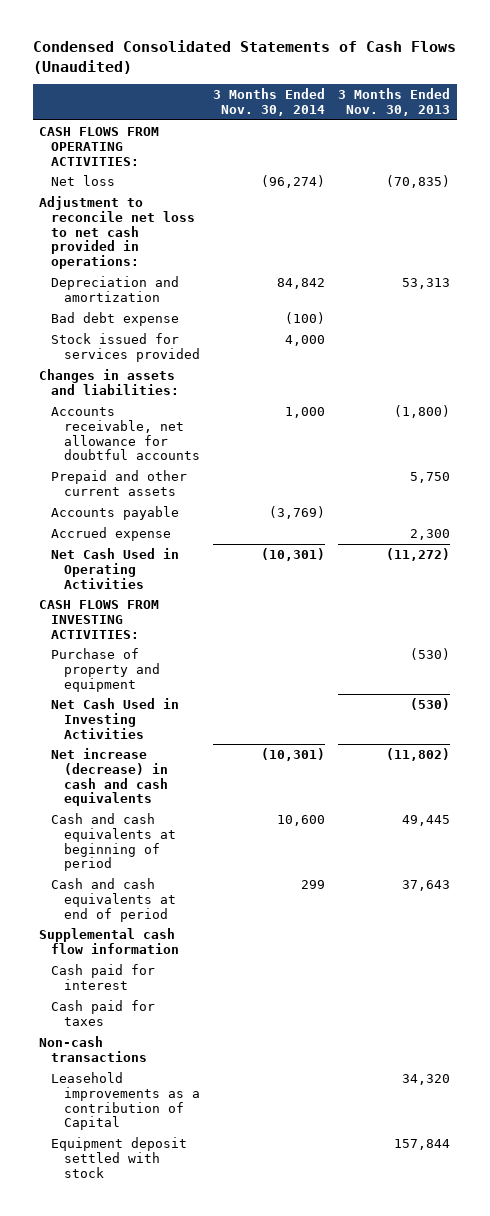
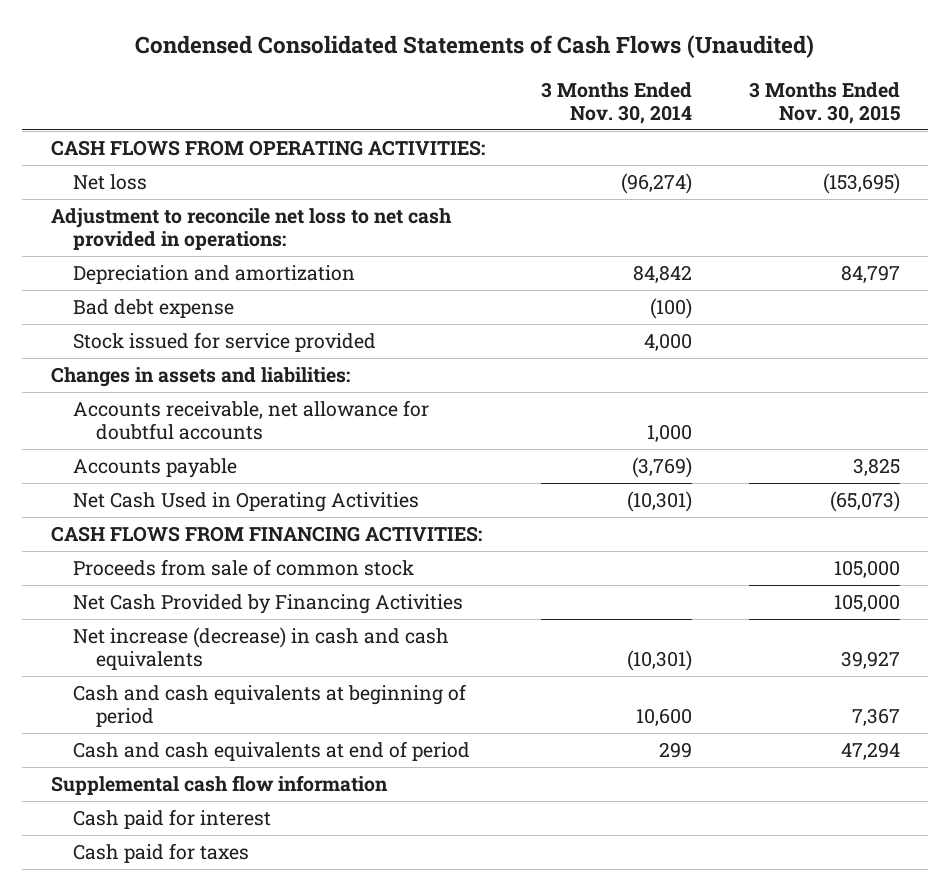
- | 3 Months Ended Nov. 30, 2014 | 3 Months Ended Nov. 30, 2013
+ | 3 Months Ended Nov. 30, 2014 | 3 Months Ended Nov. 30, 2015
- Stock issued for services provided | 4,000 |
+ Stock issued for service provided | 4,000 |
- Prepaid and other current assets | | 5,750
- Accrued expense | | 2,300
- CASH FLOWS FROM INVESTING ACTIVITIES:
- Purchase of property and equipment | | (530)
- Net Cash Used in Investing Activities | | (530)
+ CASH FLOWS FROM FINANCING ACTIVITIES:
+ Proceeds from sale of common stock | | 105,000
+ Net Cash Provided by Financing Activities | | 105,000
- Non-cash transactions
- Leasehold improvements as a contribution of Capital | | 34,320
- Equipment deposit settled with stock | | 157,844

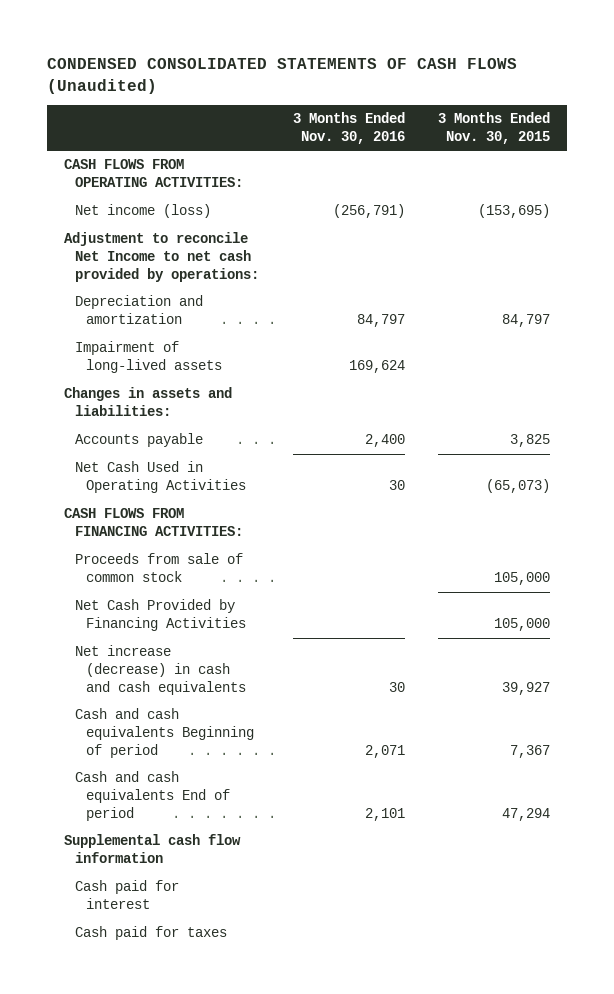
- Condensed Consolidated Statements of Cash Flows (Unaudited)
+ CONDENSED CONSOLIDATED STATEMENTS OF CASH FLOWS (Unaudited)
- | 3 Months Ended Nov. 30, 2014 | 3 Months Ended Nov. 30, 2015
+ | 3 Months Ended Nov. 30, 2016 | 3 Months Ended Nov. 30, 2015
- Net loss | (96,274) | (153,695)
- Adjustment to reconcile net loss to net cash provided in operations:
+ Net income (loss) | (256,791) | (153,695)
+ Adjustment to reconcile Net Income to net cash provided by operations:
- Bad debt expense | (100) |
- Stock issued for service provided | 4,000 |
+ Impairment of long-lived assets | 169,624 |
- Accounts receivable, net allowance for doubtful accounts | 1,000 |
- Cash and cash equivalents at beginning of period | 10,600 | 7,367
- Cash and cash equivalents at end of period | 299 | 47,294
+ Cash and cash equivalents Beginning of period | 2,071 | 7,367
+ Cash and cash equivalents End of period | 2,101 | 47,294

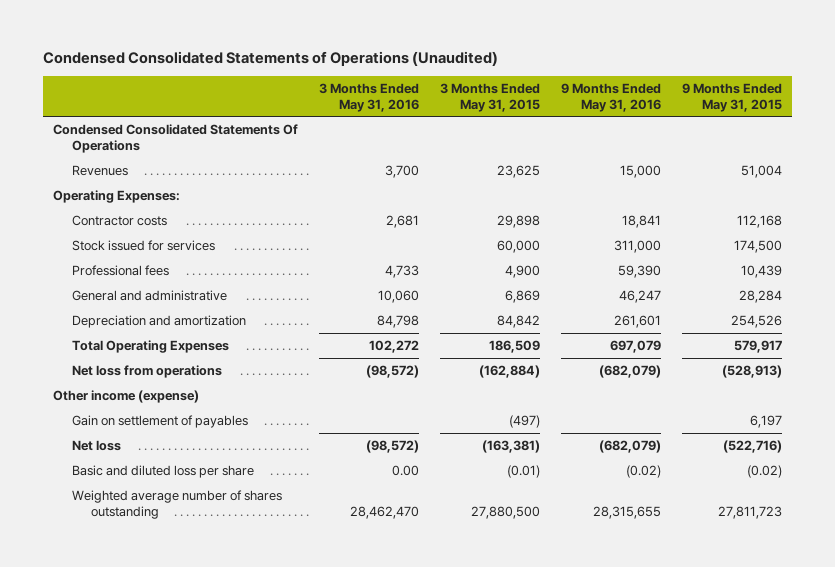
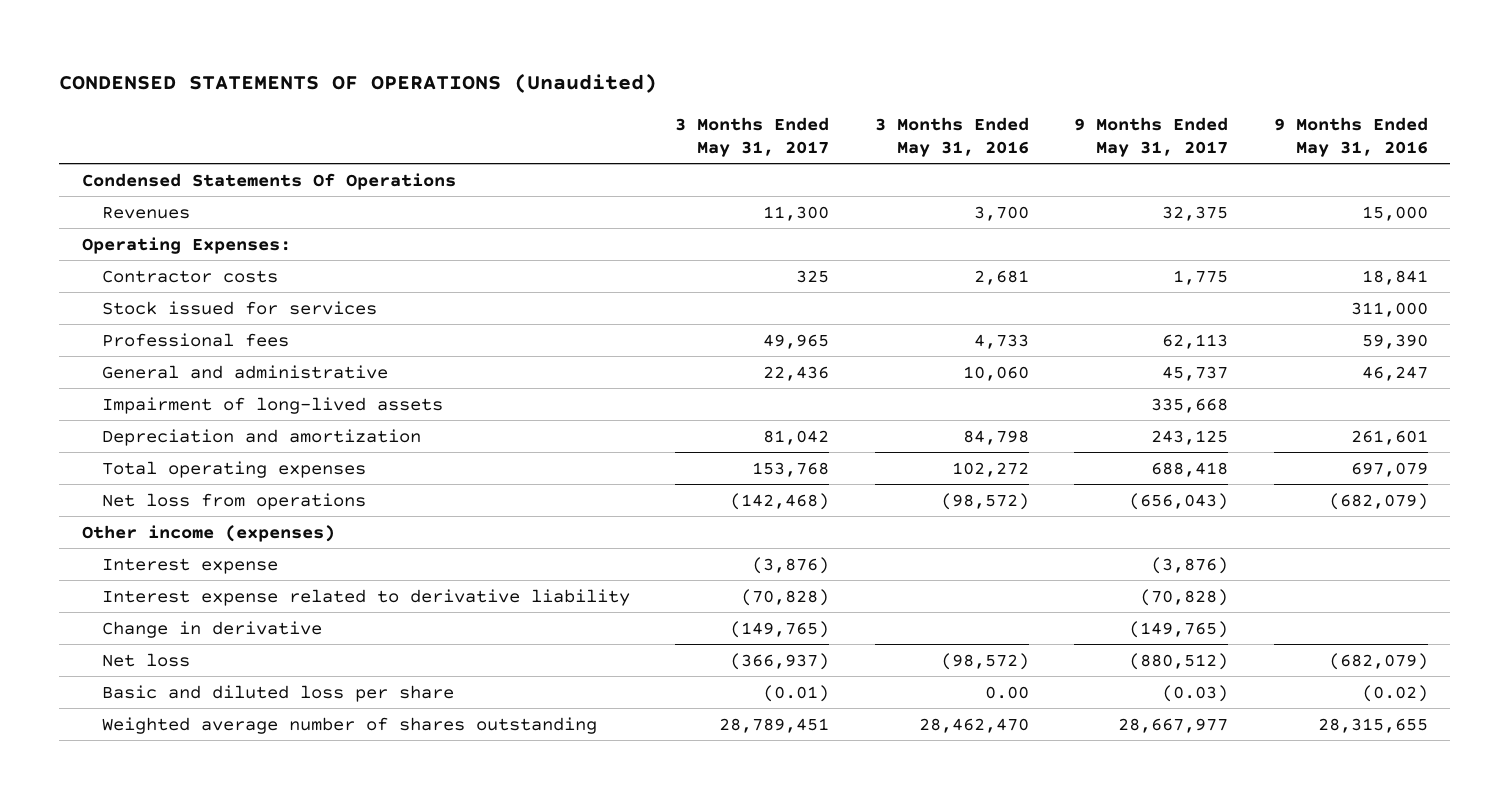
- Condensed Consolidated Statements of Operations (Unaudited)
+ CONDENSED STATEMENTS OF OPERATIONS (Unaudited)
- | 3 Months Ended May 31, 2016 | 3 Months Ended May 31, 2015 | 9 Months Ended May 31, 2016 | 9 Months Ended May 31, 2015
+ | 3 Months Ended May 31, 2017 | 3 Months Ended May 31, 2016 | 9 Months Ended May 31, 2017 | 9 Months Ended May 31, 2016
- Condensed Consolidated Statements Of Operations
+ Condensed Statements Of Operations
+ Impairment of long-lived assets | | | 335,668 |
- Total Operating Expenses | 102,272 | 186,509 | 697,079 | 579,917
+ Total operating expenses | 153,768 | 102,272 | 688,418 | 697,079
- Other income (expense)
- Gain on settlement of payables | | (497) | | 6,197
+ Other income (expenses)
+ Interest expense | (3,876) | | (3,876) |
+ Interest expense related to derivative liability | (70,828) | | (70,828) |
+ Change in derivative | (149,765) | | (149,765) |

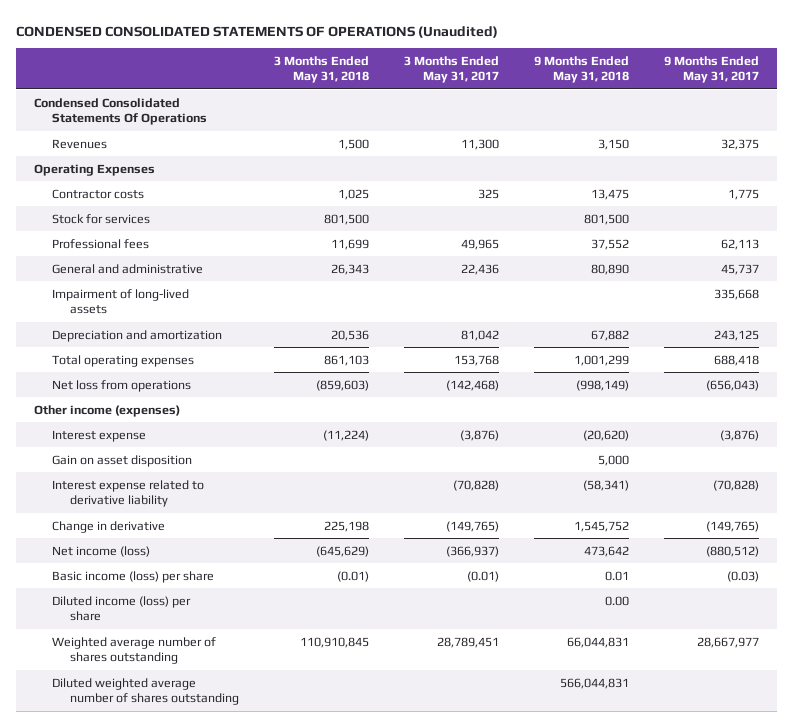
- CONDENSED STATEMENTS OF OPERATIONS (Unaudited)
+ CONDENSED CONSOLIDATED STATEMENTS OF OPERATIONS (Unaudited)
- | 3 Months Ended May 31, 2017 | 3 Months Ended May 31, 2016 | 9 Months Ended May 31, 2017 | 9 Months Ended May 31, 2016
+ | 3 Months Ended May 31, 2018 | 3 Months Ended May 31, 2017 | 9 Months Ended May 31, 2018 | 9 Months Ended May 31, 2017
- Condensed Statements Of Operations
+ Condensed Consolidated Statements Of Operations
- Operating Expenses:
+ Operating Expenses
- Stock issued for services | | | | 311,000
+ Stock for services | 801,500 | | 801,500 |
+ Gain on asset disposition | | | 5,000 |
- Net loss | (366,937) | (98,572) | (880,512) | (682,079)
- Basic and diluted loss per share | (0.01) | 0.00 | (0.03) | (0.02)
+ Net income (loss) | (645,629) | (366,937) | 473,642 | (880,512)
+ Basic income (loss) per share | (0.01) | (0.01) | 0.01 | (0.03)
+ Diluted income (loss) per share | | | 0.00 |
+ Diluted weighted average number of shares outstanding | | | 566,044,831 |

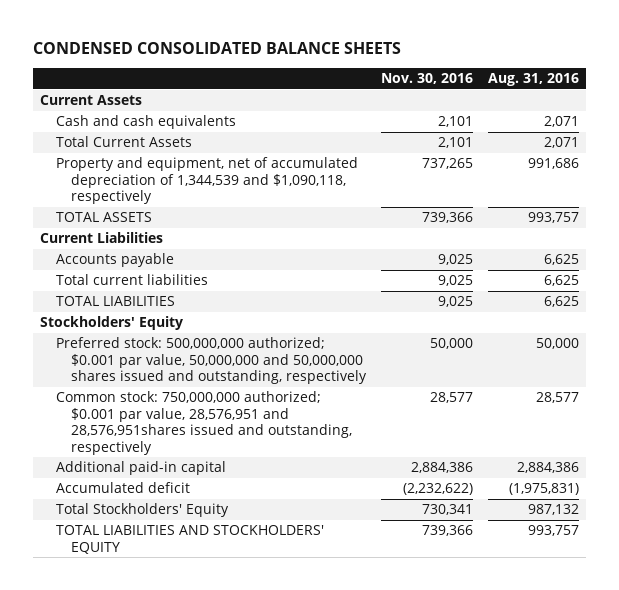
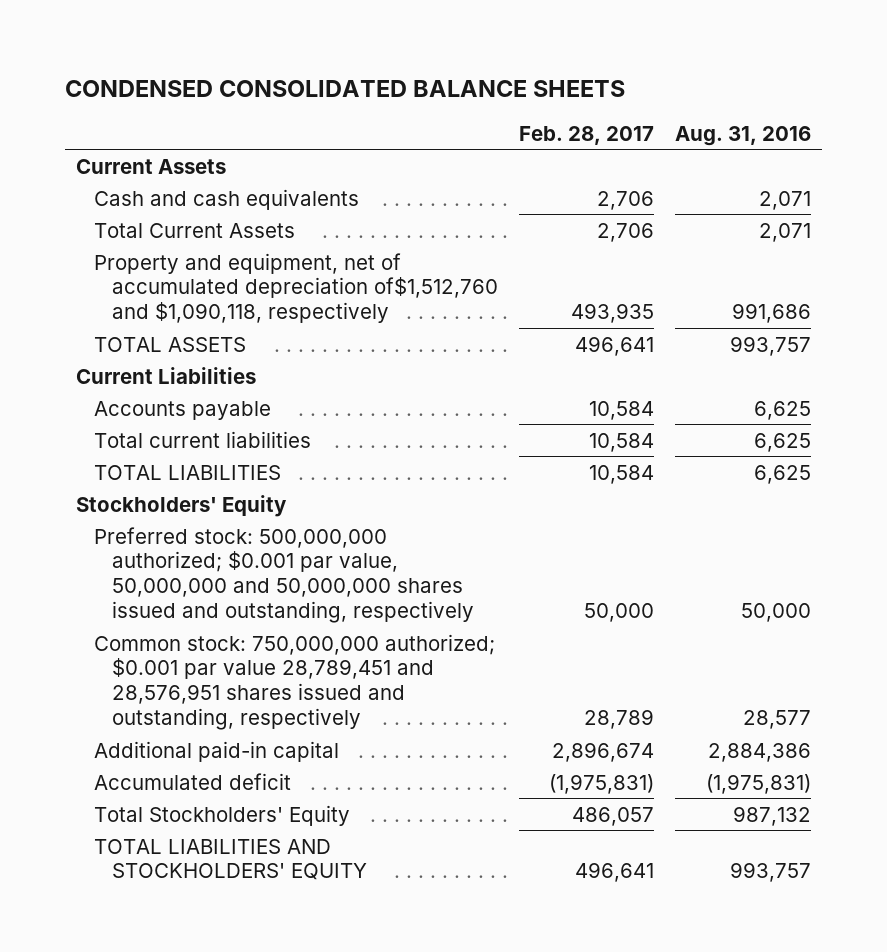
- | Nov. 30, 2016 | Aug. 31, 2016
+ | Feb. 28, 2017 | Aug. 31, 2016
- Property and equipment, net of accumulated depreciation of 1,344,539 and $1,090,118, respectively | 737,265 | 991,686
+ Property and equipment, net of accumulated depreciation of$1,512,760 and $1,090,118, respectively | 493,935 | 991,686
- Common stock: 750,000,000 authorized; $0.001 par value, 28,576,951 and 28,576,951shares issued and outstanding, respectively | 28,577 | 28,577
+ Common stock: 750,000,000 authorized; $0.001 par value 28,789,451 and 28,576,951 shares issued and outstanding, respectively | 28,789 | 28,577

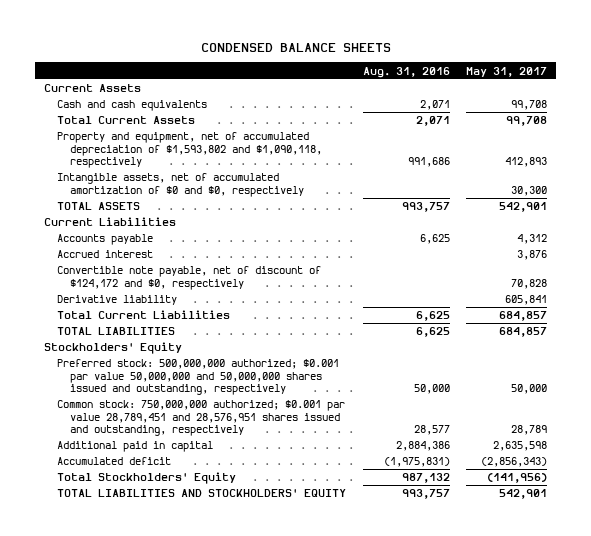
- CONDENSED CONSOLIDATED BALANCE SHEETS
+ CONDENSED BALANCE SHEETS
- | Feb. 28, 2017 | Aug. 31, 2016
+ | Aug. 31, 2016 | May 31, 2017
- Property and equipment, net of accumulated depreciation of$1,512,760 and $1,090,118, respectively | 493,935 | 991,686
+ Property and equipment, net of accumulated depreciation of $1,593,802 and $1,090,118, respectively | 991,686 | 412,893
+ Intangible assets, net of accumulated amortization of $0 and $0, respectively | | 30,300
- Total current liabilities | 10,584 | 6,625
+ Accrued interest | | 3,876
+ Convertible note payable, net of discount of $124,172 and $0, respectively | | 70,828
+ Derivative liability | | 605,841
+ Total Current Liabilities | 6,625 | 684,857
- Preferred stock: 500,000,000 authorized; $0.001 par value, 50,000,000 and 50,000,000 shares issued and outstanding, respectively | 50,000 | 50,000
+ Preferred stock: 500,000,000 authorized; $0.001 par value 50,000,000 and 50,000,000 shares issued and outstanding, respectively | 50,000 | 50,000
- Additional paid-in capital | 2,896,674 | 2,884,386
+ Additional paid in capital | 2,884,386 | 2,635,598

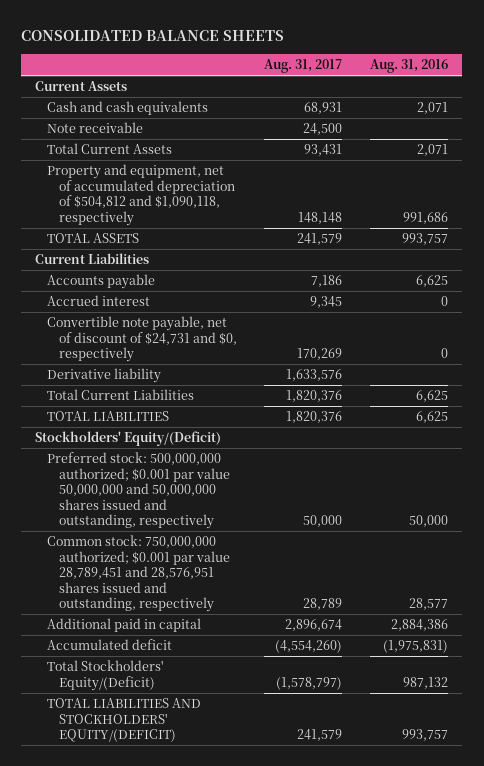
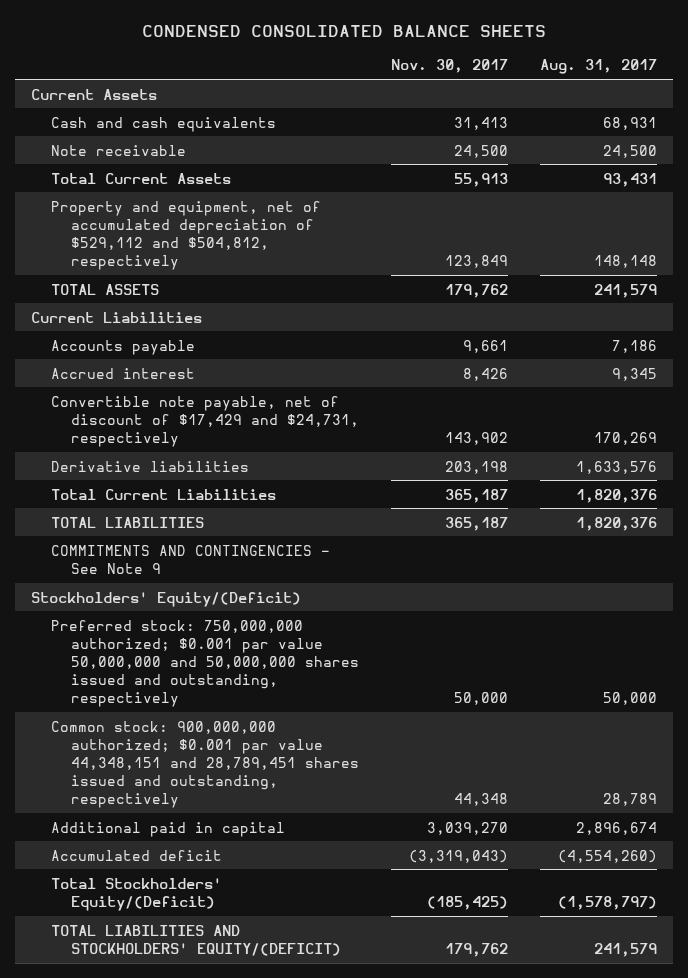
- CONSOLIDATED BALANCE SHEETS
+ CONDENSED CONSOLIDATED BALANCE SHEETS
- | Aug. 31, 2017 | Aug. 31, 2016
+ | Nov. 30, 2017 | Aug. 31, 2017
- Property and equipment, net of accumulated depreciation of $504,812 and $1,090,118, respectively | 148,148 | 991,686
+ Property and equipment, net of accumulated depreciation of $529,112 and $504,812, respectively | 123,849 | 148,148
- Convertible note payable, net of discount of $24,731 and $0, respectively | 170,269 | 0
- Derivative liability | 1,633,576 |
+ Convertible note payable, net of discount of $17,429 and $24,731, respectively | 143,902 | 170,269
+ Derivative liabilities | 203,198 | 1,633,576
+ COMMITMENTS AND CONTINGENCIES - See Note 9
- Preferred stock: 500,000,000 authorized; $0.001 par value 50,000,000 and 50,000,000 shares issued and outstanding, respectively | 50,000 | 50,000
- Common stock: 750,000,000 authorized; $0.001 par value 28,789,451 and 28,576,951 shares issued and outstanding, respectively | 28,789 | 28,577
+ Preferred stock: 750,000,000 authorized; $0.001 par value 50,000,000 and 50,000,000 shares issued and outstanding, respectively | 50,000 | 50,000
+ Common stock: 900,000,000 authorized; $0.001 par value 44,348,151 and 28,789,451 shares issued and outstanding, respectively | 44,348 | 28,789

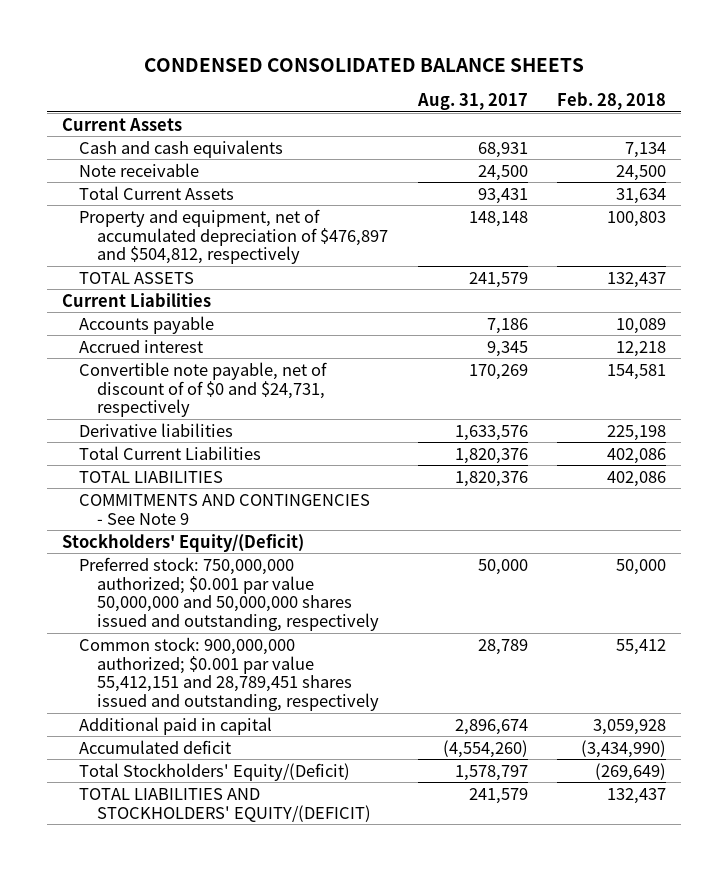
- | Nov. 30, 2017 | Aug. 31, 2017
+ | Aug. 31, 2017 | Feb. 28, 2018
- Property and equipment, net of accumulated depreciation of $529,112 and $504,812, respectively | 123,849 | 148,148
+ Property and equipment, net of accumulated depreciation of $476,897 and $504,812, respectively | 148,148 | 100,803
- Convertible note payable, net of discount of $17,429 and $24,731, respectively | 143,902 | 170,269
+ Convertible note payable, net of discount of of $0 and $24,731, respectively | 170,269 | 154,581
- Common stock: 900,000,000 authorized; $0.001 par value 44,348,151 and 28,789,451 shares issued and outstanding, respectively | 44,348 | 28,789
+ Common stock: 900,000,000 authorized; $0.001 par value 55,412,151 and 28,789,451 shares issued and outstanding, respectively | 28,789 | 55,412
- Total Stockholders' Equity/(Deficit) | (185,425) | (1,578,797)
+ Total Stockholders' Equity/(Deficit) | 1,578,797 | (269,649)

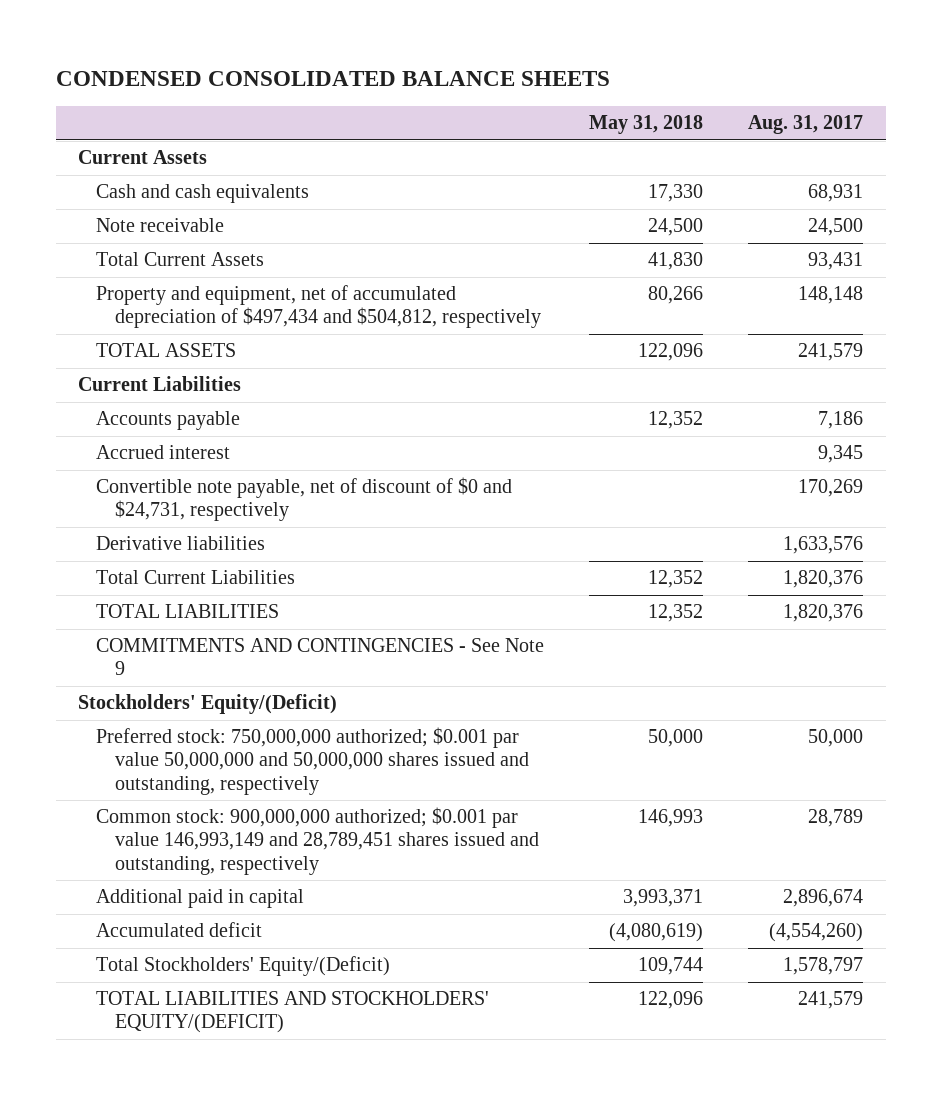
- | Aug. 31, 2017 | Feb. 28, 2018
+ | May 31, 2018 | Aug. 31, 2017
- Property and equipment, net of accumulated depreciation of $476,897 and $504,812, respectively | 148,148 | 100,803
+ Property and equipment, net of accumulated depreciation of $497,434 and $504,812, respectively | 80,266 | 148,148
- Convertible note payable, net of discount of of $0 and $24,731, respectively | 170,269 | 154,581
+ Convertible note payable, net of discount of $0 and $24,731, respectively | | 170,269
- Common stock: 900,000,000 authorized; $0.001 par value 55,412,151 and 28,789,451 shares issued and outstanding, respectively | 28,789 | 55,412
+ Common stock: 900,000,000 authorized; $0.001 par value 146,993,149 and 28,789,451 shares issued and outstanding, respectively | 146,993 | 28,789

